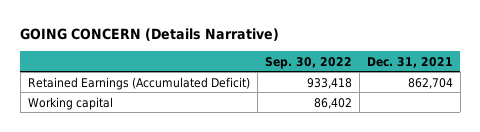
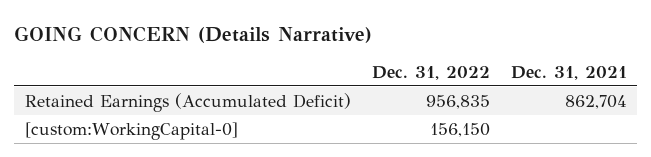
- | Sep. 30, 2022 | Dec. 31, 2021
+ | Dec. 31, 2022 | Dec. 31, 2021
- Working capital | 86,402 |
+ [custom:WorkingCapital-0] | 156,150 |

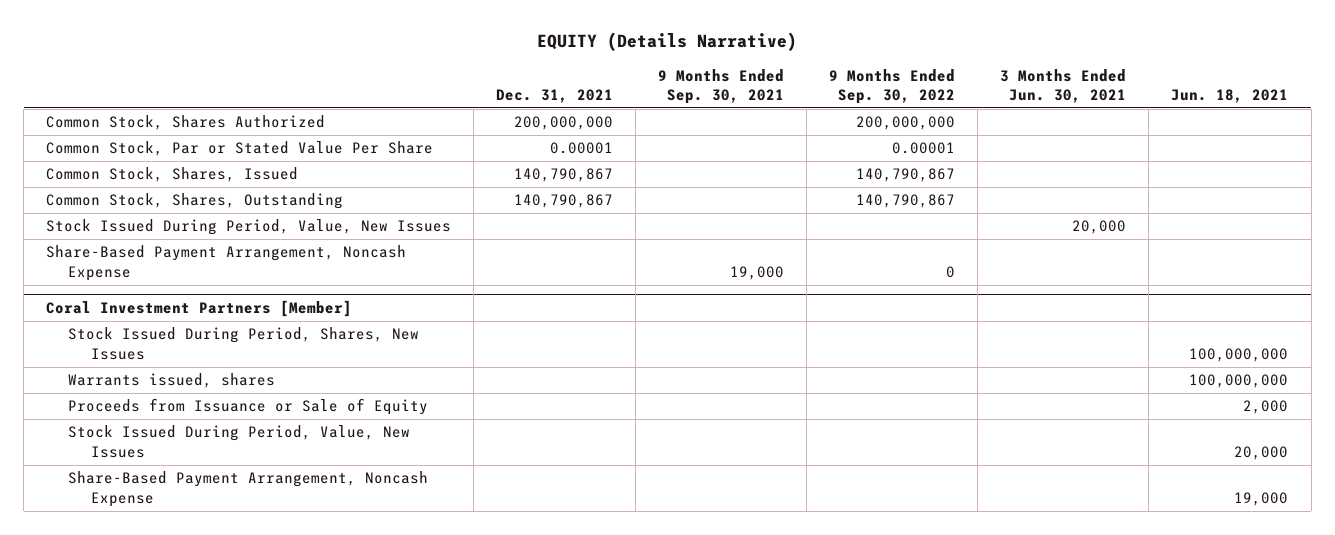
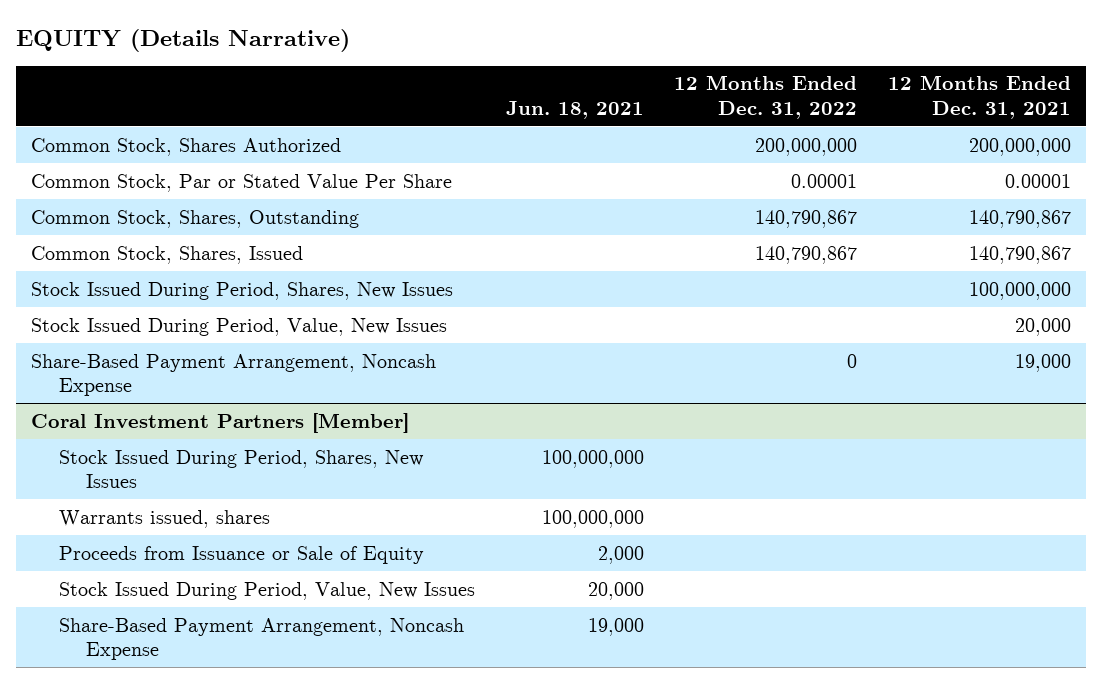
- | Dec. 31, 2021 | 9 Months Ended Sep. 30, 2021 | 9 Months Ended Sep. 30, 2022 | 3 Months Ended Jun. 30, 2021 | Jun. 18, 2021
+ | Jun. 18, 2021 | 12 Months Ended Dec. 31, 2022 | 12 Months Ended Dec. 31, 2021
moved down: Common Stock, Shares, Issued | | 140,790,867 | 140,790,867
+ Stock Issued During Period, Shares, New Issues | | | 100,000,000

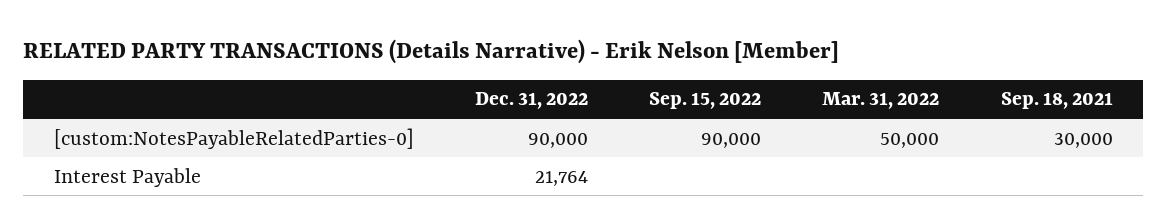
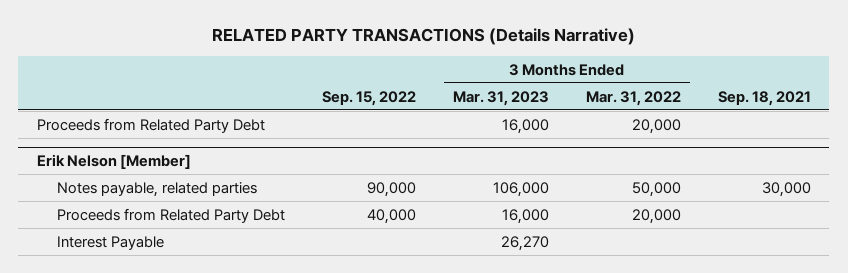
- RELATED PARTY TRANSACTIONS (Details Narrative) - Erik Nelson [Member]
+ RELATED PARTY TRANSACTIONS (Details Narrative)
- | Dec. 31, 2022 | Sep. 15, 2022 | Mar. 31, 2022 | Sep. 18, 2021
+ | Sep. 15, 2022 | 3 Months Ended Mar. 31, 2023 | 3 Months Ended Mar. 31, 2022 | Sep. 18, 2021
- [custom:NotesPayableRelatedParties-0] | 90,000 | 90,000 | 50,000 | 30,000
- Interest Payable | 21,764 | | |
+ Proceeds from Related Party Debt | | 16,000 | 20,000 |
+ Erik Nelson [Member]
+ Notes payable, related parties | 90,000 | 106,000 | 50,000 | 30,000
+ Proceeds from Related Party Debt | 40,000 | 16,000 | 20,000 |
+ Interest Payable | | 26,270 | |

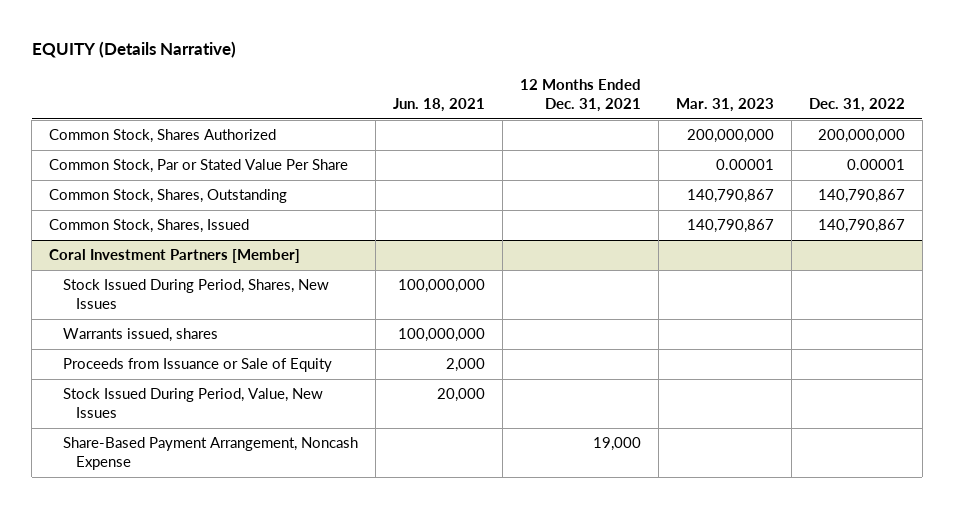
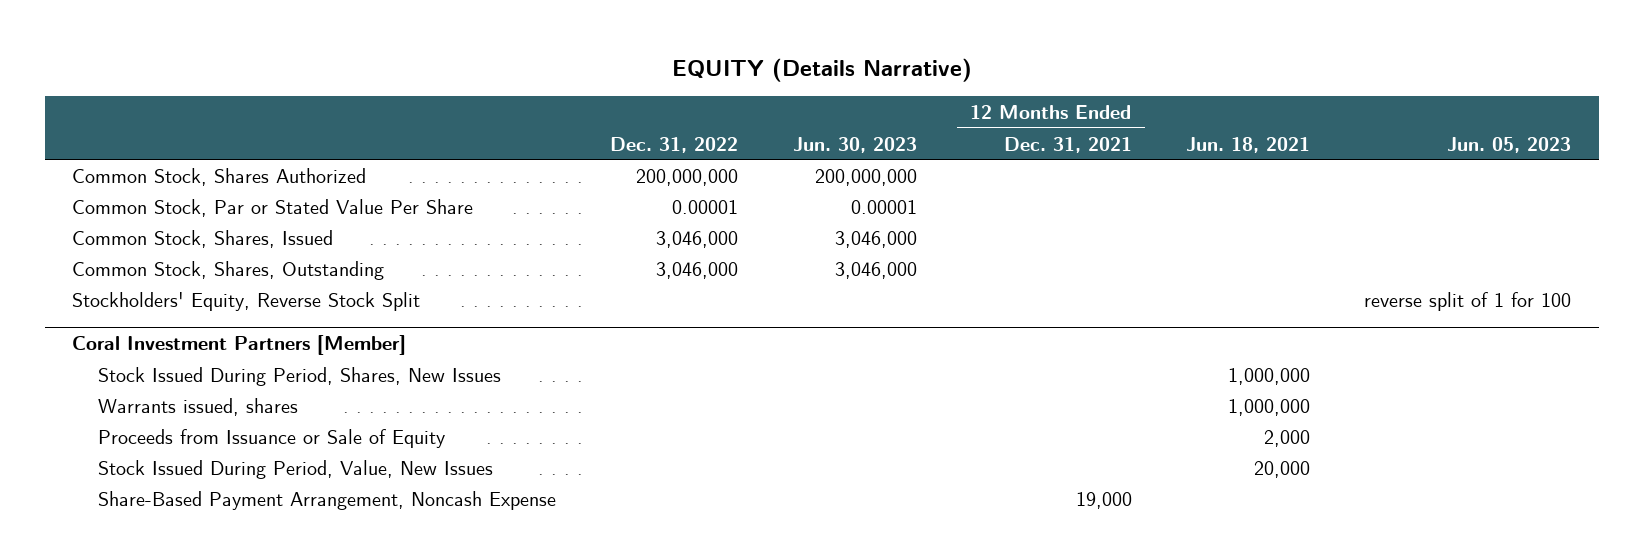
- | Jun. 18, 2021 | 12 Months Ended Dec. 31, 2021 | Mar. 31, 2023 | Dec. 31, 2022
+ | Dec. 31, 2022 | Jun. 30, 2023 | 12 Months Ended Dec. 31, 2021 | Jun. 18, 2021 | Jun. 05, 2023
- Common Stock, Shares, Outstanding | | | 140,790,867 | 140,790,867
- Common Stock, Shares, Issued | | | 140,790,867 | 140,790,867
+ Common Stock, Shares, Issued | 3,046,000 | 3,046,000 | | |
+ Common Stock, Shares, Outstanding | 3,046,000 | 3,046,000 | | |
+ Stockholders' Equity, Reverse Stock Split | | | | | reverse split of 1 for 100
@ Coral Investment Partners [Member]
- Stock Issued During Period, Shares, New Issues | 100,000,000 | | |
- Warrants issued, shares | 100,000,000 | | |
+ Stock Issued During Period, Shares, New Issues | | | | 1,000,000 |
+ Warrants issued, shares | | | | 1,000,000 |

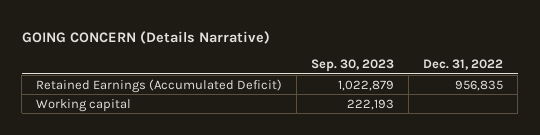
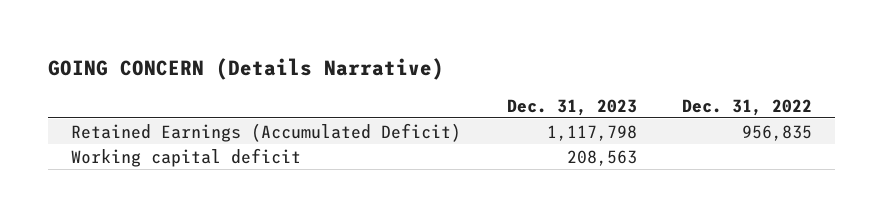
- | Sep. 30, 2023 | Dec. 31, 2022
+ | Dec. 31, 2023 | Dec. 31, 2022
- Working capital | 222,193 |
+ Working capital deficit | 208,563 |

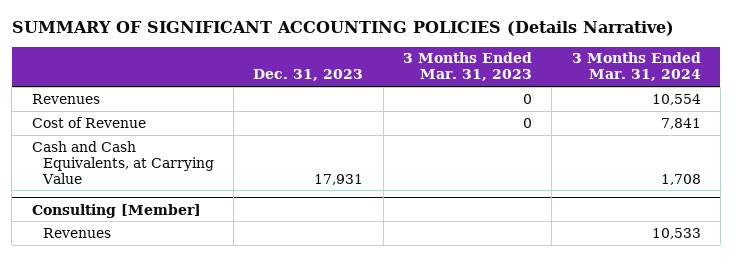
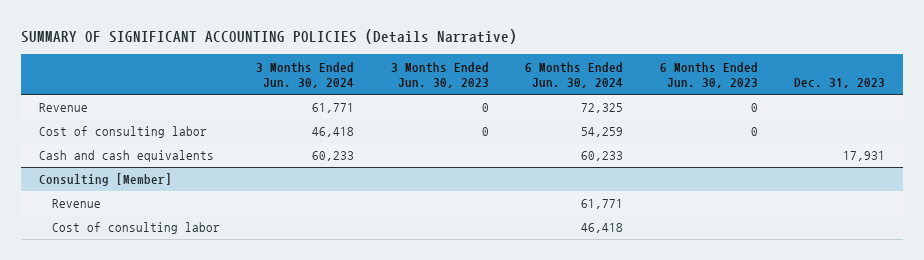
- | Dec. 31, 2023 | 3 Months Ended Mar. 31, 2023 | 3 Months Ended Mar. 31, 2024
+ | 3 Months Ended Jun. 30, 2024 | 3 Months Ended Jun. 30, 2023 | 6 Months Ended Jun. 30, 2024 | 6 Months Ended Jun. 30, 2023 | Dec. 31, 2023
- Revenues | | 0 | 10,554
- Cost of Revenue | | 0 | 7,841
- Cash and Cash Equivalents, at Carrying Value | 17,931 | | 1,708
+ Revenue | 61,771 | 0 | 72,325 | 0 |
+ Cost of consulting labor | 46,418 | 0 | 54,259 | 0 |
+ Cash and cash equivalents | 60,233 | | 60,233 | | 17,931
@ Consulting [Member]
- Revenues | | | 10,533
+ Revenue | | | 61,771 | |
+ Cost of consulting labor | | | 46,418 | |

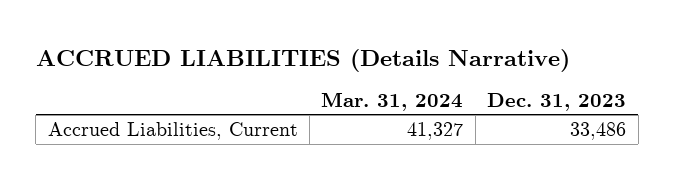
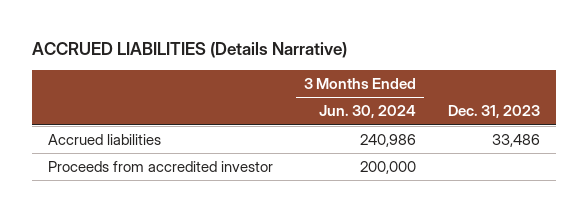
- | Mar. 31, 2024 | Dec. 31, 2023
+ | 3 Months Ended Jun. 30, 2024 | Dec. 31, 2023
- Accrued Liabilities, Current | 41,327 | 33,486
+ Accrued liabilities | 240,986 | 33,486
+ Proceeds from accredited investor | 200,000 |

